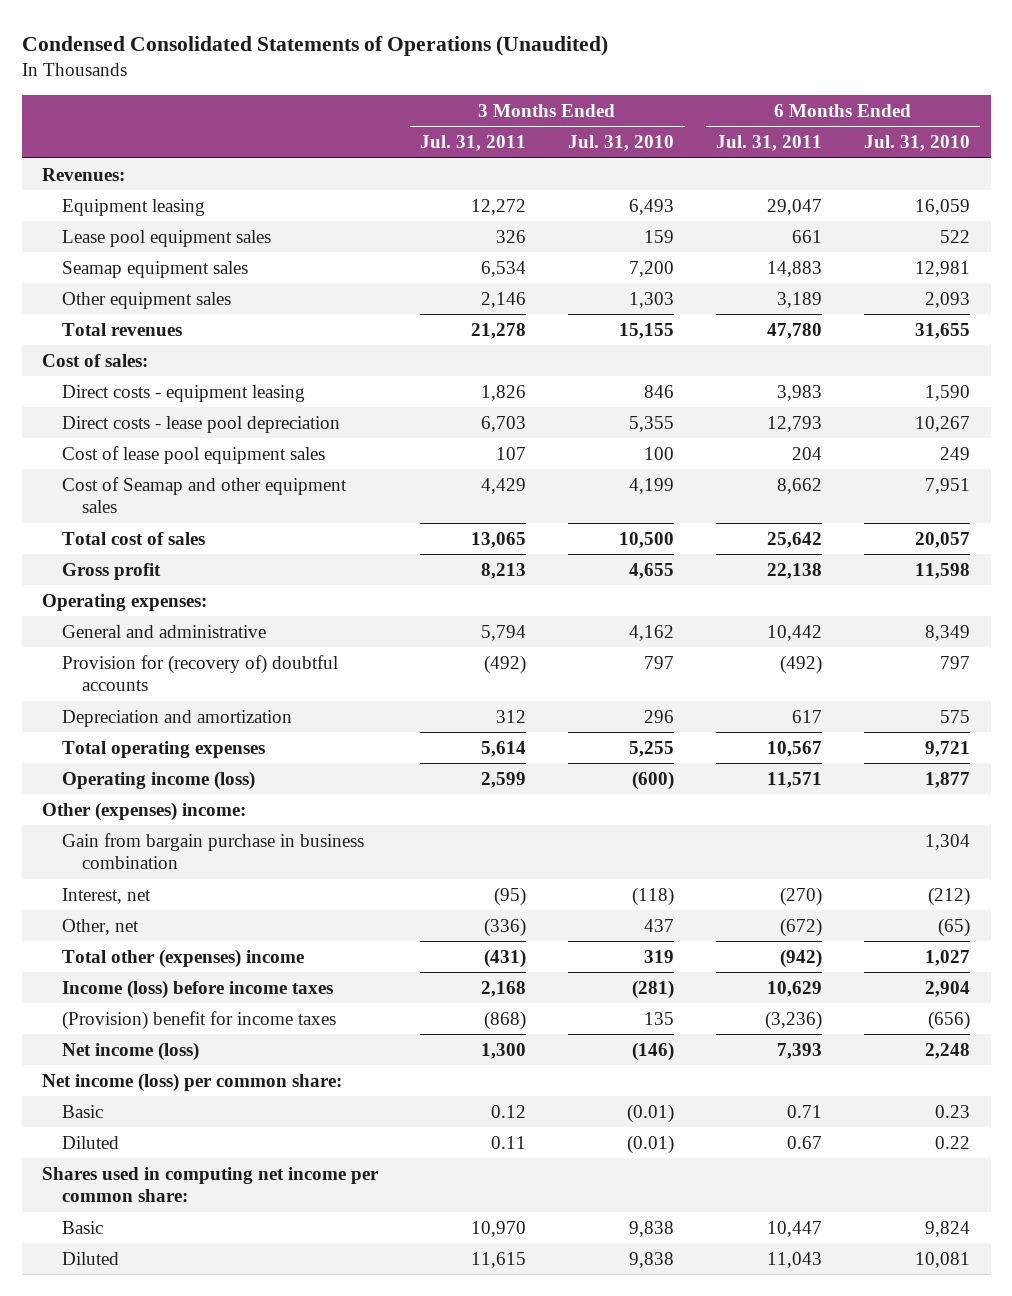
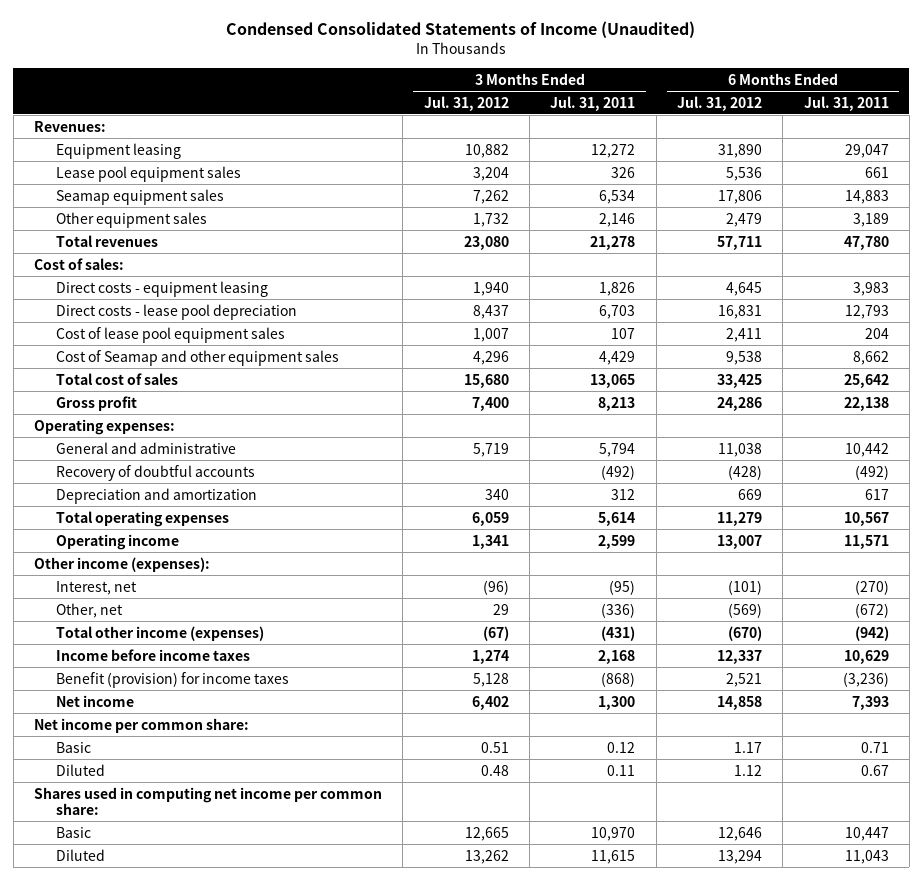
- Condensed Consolidated Statements of Operations (Unaudited)
+ Condensed Consolidated Statements of Income (Unaudited)
- | 3 Months Ended Jul. 31, 2011 | 3 Months Ended Jul. 31, 2010 | 6 Months Ended Jul. 31, 2011 | 6 Months Ended Jul. 31, 2010
+ | 3 Months Ended Jul. 31, 2012 | 3 Months Ended Jul. 31, 2011 | 6 Months Ended Jul. 31, 2012 | 6 Months Ended Jul. 31, 2011
- Provision for (recovery of) doubtful accounts | (492) | 797 | (492) | 797
+ Recovery of doubtful accounts | | (492) | (428) | (492)
- Operating income (loss) | 2,599 | (600) | 11,571 | 1,877
- Other (expenses) income:
- Gain from bargain purchase in business combination | | | | 1,304
+ Operating income | 1,341 | 2,599 | 13,007 | 11,571
+ Other income (expenses):
- Total other (expenses) income | (431) | 319 | (942) | 1,027
- Income (loss) before income taxes | 2,168 | (281) | 10,629 | 2,904
- (Provision) benefit for income taxes | (868) | 135 | (3,236) | (656)
- Net income (loss) | 1,300 | (146) | 7,393 | 2,248
- Net income (loss) per common share:
+ Total other income (expenses) | (67) | (431) | (670) | (942)
+ Income before income taxes | 1,274 | 2,168 | 12,337 | 10,629
+ Benefit (provision) for income taxes | 5,128 | (868) | 2,521 | (3,236)
+ Net income | 6,402 | 1,300 | 14,858 | 7,393
+ Net income per common share:

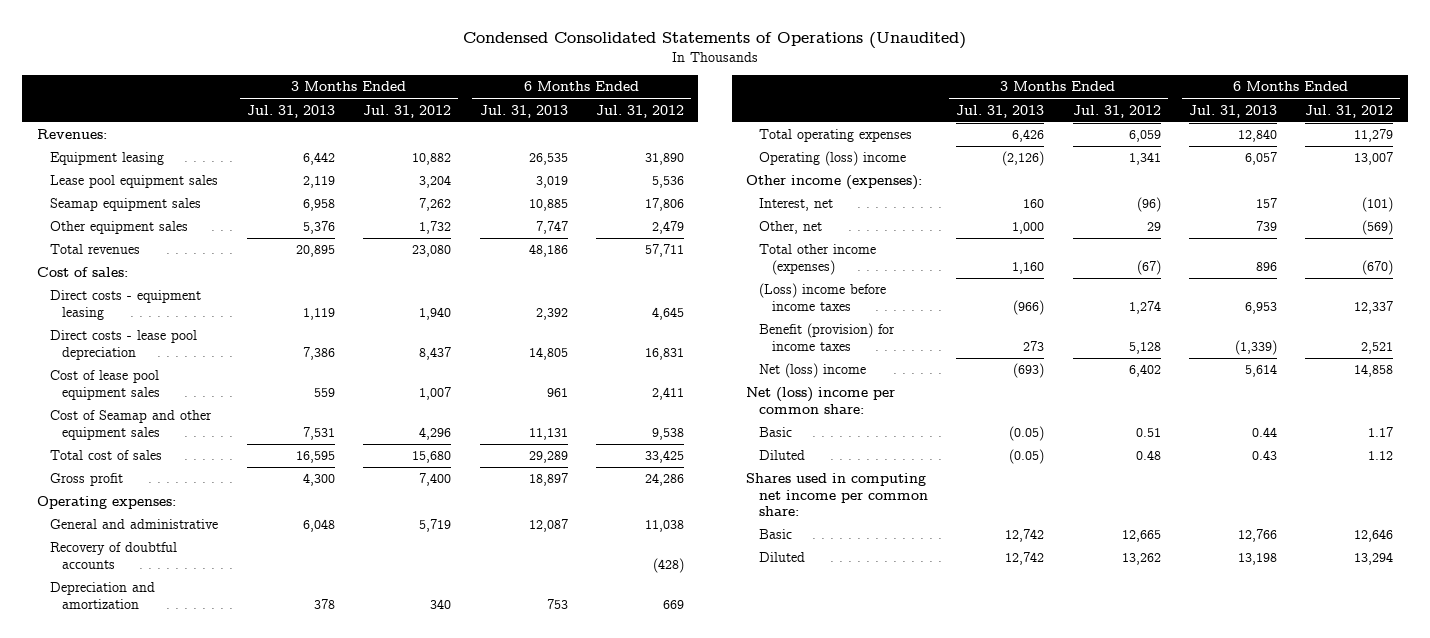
- Condensed Consolidated Statements of Income (Unaudited)
+ Condensed Consolidated Statements of Operations (Unaudited)
- | 3 Months Ended Jul. 31, 2012 | 3 Months Ended Jul. 31, 2011 | 6 Months Ended Jul. 31, 2012 | 6 Months Ended Jul. 31, 2011
+ | 3 Months Ended Jul. 31, 2013 | 3 Months Ended Jul. 31, 2012 | 6 Months Ended Jul. 31, 2013 | 6 Months Ended Jul. 31, 2012
- Operating income | 1,341 | 2,599 | 13,007 | 11,571
+ Operating (loss) income | (2,126) | 1,341 | 6,057 | 13,007
- Income before income taxes | 1,274 | 2,168 | 12,337 | 10,629
+ (Loss) income before income taxes | (966) | 1,274 | 6,953 | 12,337
- Net income | 6,402 | 1,300 | 14,858 | 7,393
- Net income per common share:
+ Net (loss) income | (693) | 6,402 | 5,614 | 14,858
+ Net (loss) income per common share:

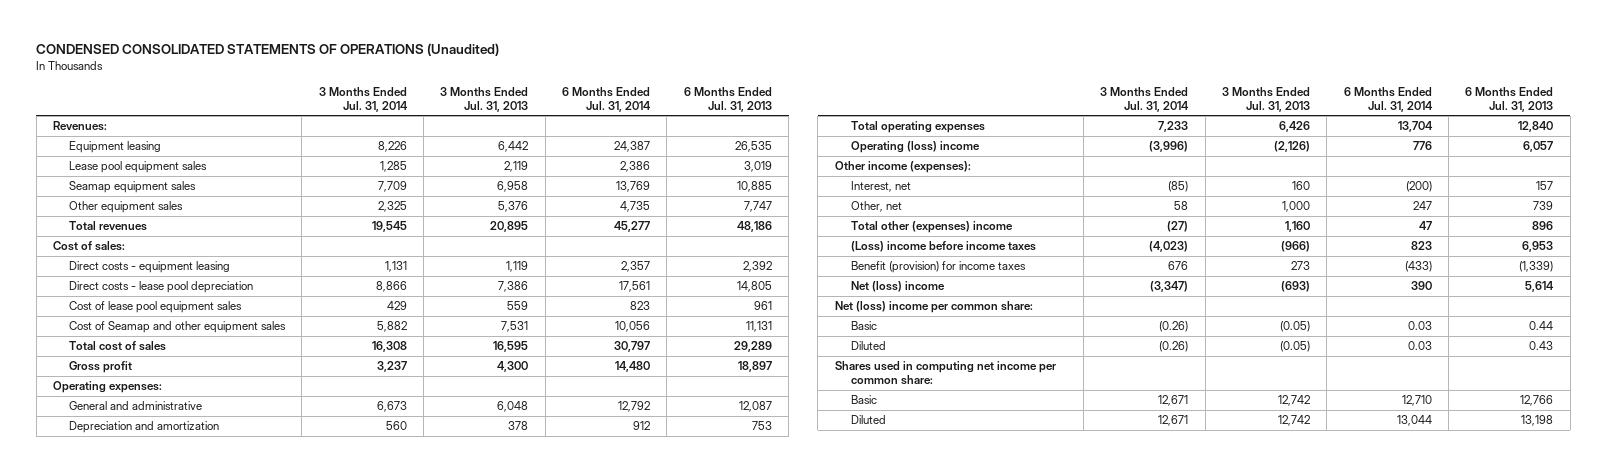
- Condensed Consolidated Statements of Operations (Unaudited)
+ CONDENSED CONSOLIDATED STATEMENTS OF OPERATIONS (Unaudited)
- | 3 Months Ended Jul. 31, 2013 | 3 Months Ended Jul. 31, 2012 | 6 Months Ended Jul. 31, 2013 | 6 Months Ended Jul. 31, 2012
+ | 3 Months Ended Jul. 31, 2014 | 3 Months Ended Jul. 31, 2013 | 6 Months Ended Jul. 31, 2014 | 6 Months Ended Jul. 31, 2013
- Recovery of doubtful accounts | | | | (428)
- Total other income (expenses) | 1,160 | (67) | 896 | (670)
+ Total other (expenses) income | (27) | 1,160 | 47 | 896

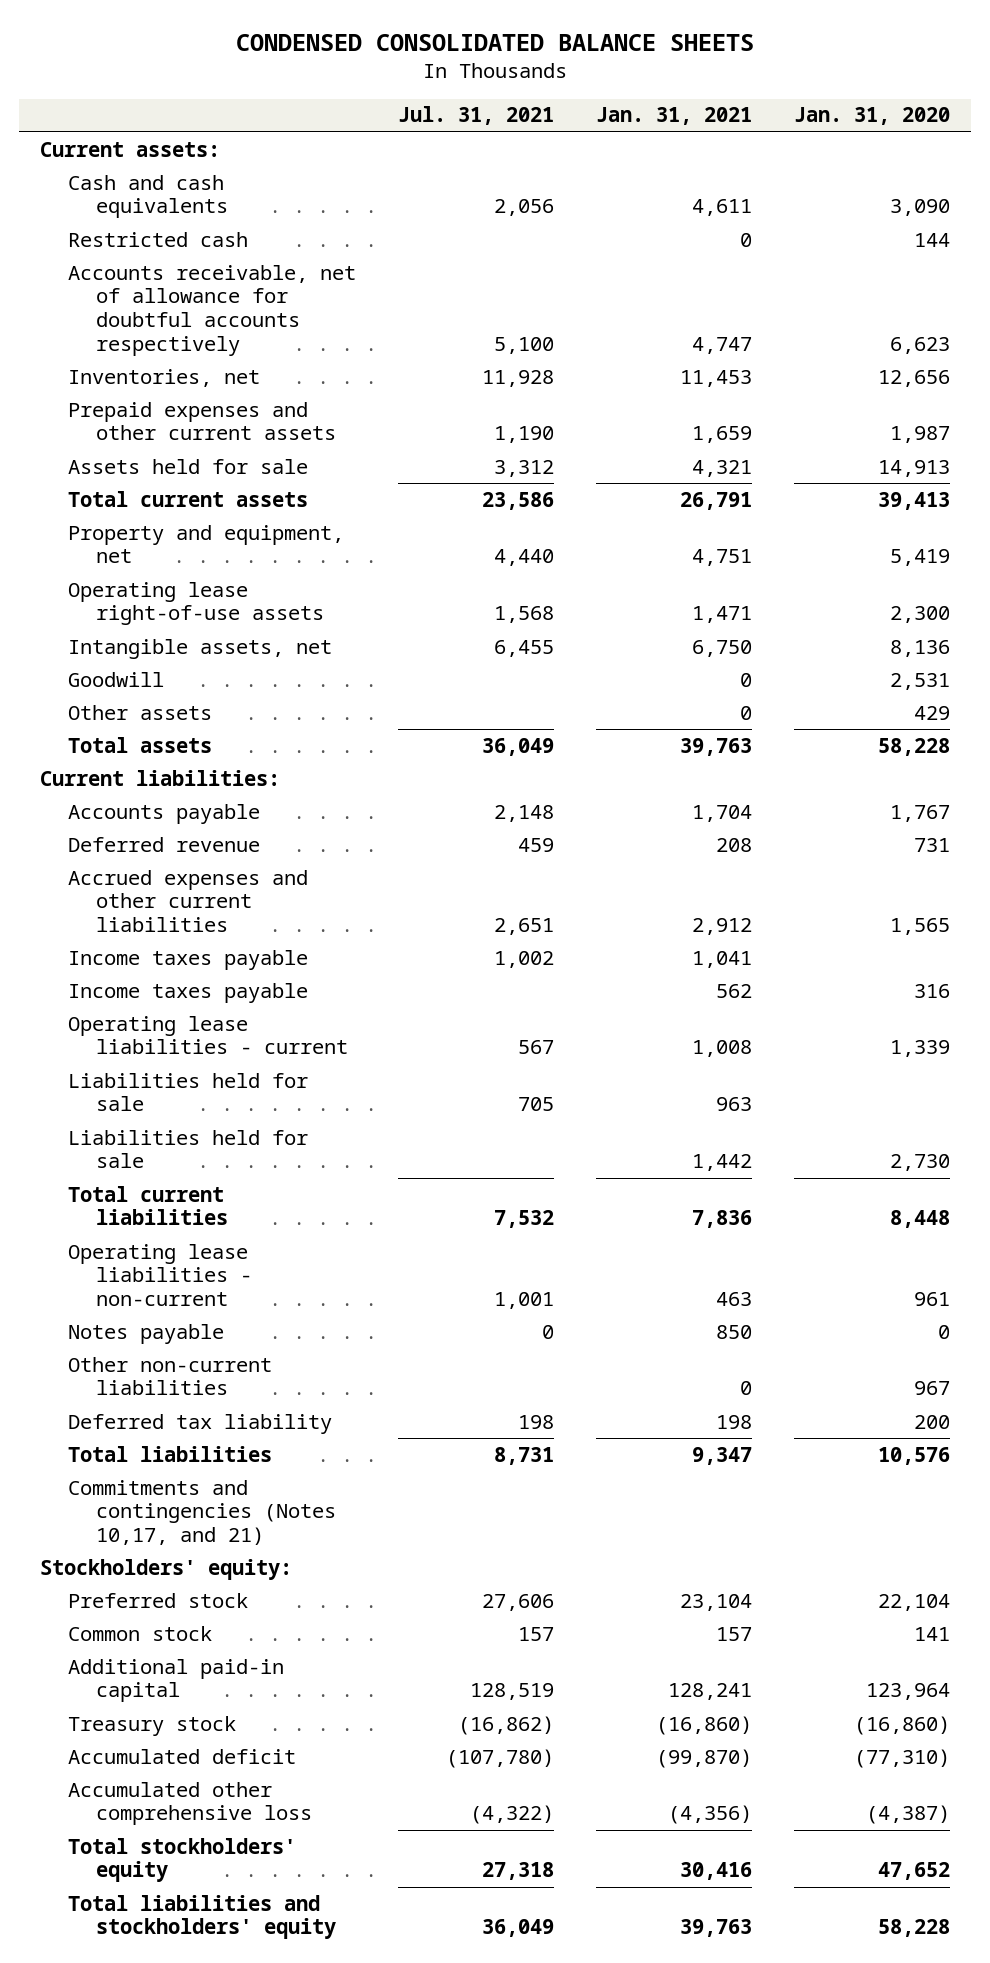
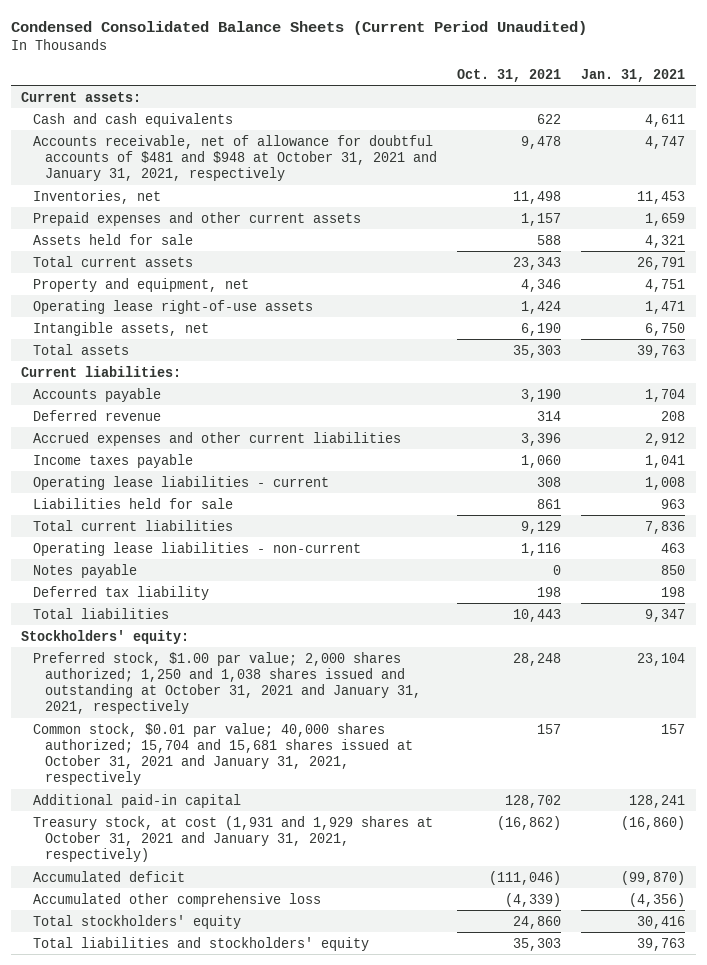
- CONDENSED CONSOLIDATED BALANCE SHEETS
+ Condensed Consolidated Balance Sheets (Current Period Unaudited)
- | Jul. 31, 2021 | Jan. 31, 2021 | Jan. 31, 2020
+ | Oct. 31, 2021 | Jan. 31, 2021
- Restricted cash | | 0 | 144
- Accounts receivable, net of allowance for doubtful accounts respectively | 5,100 | 4,747 | 6,623
+ Accounts receivable, net of allowance for doubtful accounts of $481 and $948 at October 31, 2021 and January 31, 2021, respectively | 9,478 | 4,747
- Goodwill | | 0 | 2,531
- Other assets | | 0 | 429
- Income taxes payable | | 562 | 316
- Liabilities held for sale | | 1,442 | 2,730
- Other non-current liabilities | | 0 | 967
- Commitments and contingencies (Notes 10,17, and 21)
- Preferred stock | 27,606 | 23,104 | 22,104
- Common stock | 157 | 157 | 141
+ Preferred stock, $1.00 par value; 2,000 shares authorized; 1,250 and 1,038 shares issued and outstanding at October 31, 2021 and January 31, 2021, respectively | 28,248 | 23,104
+ Common stock, $0.01 par value; 40,000 shares authorized; 15,704 and 15,681 shares issued at October 31, 2021 and January 31, 2021, respectively | 157 | 157
- Treasury stock | (16,862) | (16,860) | (16,860)
+ Treasury stock, at cost (1,931 and 1,929 shares at October 31, 2021 and January 31, 2021, respectively) | (16,862) | (16,860)

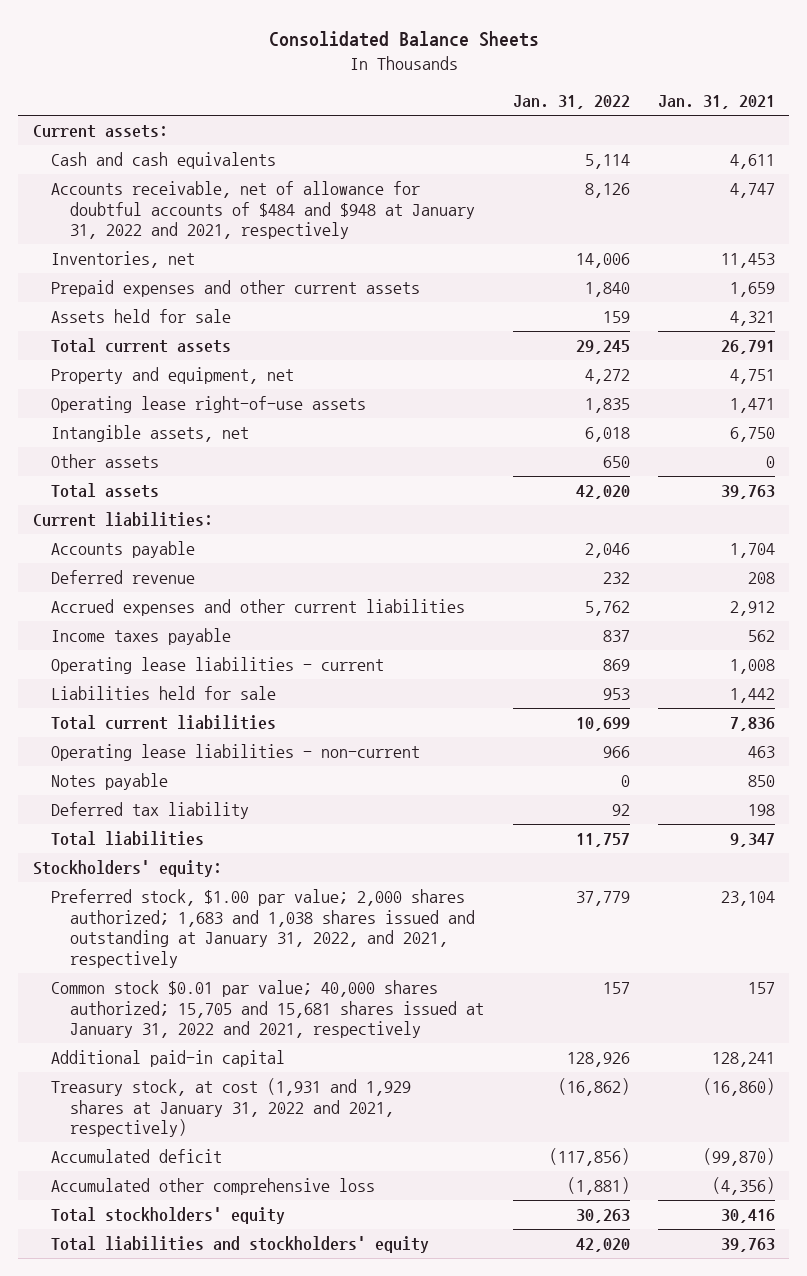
- Condensed Consolidated Balance Sheets (Current Period Unaudited)
+ Consolidated Balance Sheets
- | Oct. 31, 2021 | Jan. 31, 2021
+ | Jan. 31, 2022 | Jan. 31, 2021
- Accounts receivable, net of allowance for doubtful accounts of $481 and $948 at October 31, 2021 and January 31, 2021, respectively | 9,478 | 4,747
+ Accounts receivable, net of allowance for doubtful accounts of $484 and $948 at January 31, 2022 and 2021, respectively | 8,126 | 4,747
+ Other assets | 650 | 0
- Income taxes payable | 1,060 | 1,041
+ Income taxes payable | 837 | 562
- Liabilities held for sale | 861 | 963
+ Liabilities held for sale | 953 | 1,442
- Preferred stock, $1.00 par value; 2,000 shares authorized; 1,250 and 1,038 shares issued and outstanding at October 31, 2021 and January 31, 2021, respectively | 28,248 | 23,104
- Common stock, $0.01 par value; 40,000 shares authorized; 15,704 and 15,681 shares issued at October 31, 2021 and January 31, 2021, respectively | 157 | 157
+ Preferred stock, $1.00 par value; 2,000 shares authorized; 1,683 and 1,038 shares issued and outstanding at January 31, 2022, and 2021, respectively | 37,779 | 23,104
+ Common stock $0.01 par value; 40,000 shares authorized; 15,705 and 15,681 shares issued at January 31, 2022 and 2021, respectively | 157 | 157
- Treasury stock, at cost (1,931 and 1,929 shares at October 31, 2021 and January 31, 2021, respectively) | (16,862) | (16,860)
+ Treasury stock, at cost (1,931 and 1,929 shares at January 31, 2022 and 2021, respectively) | (16,862) | (16,860)

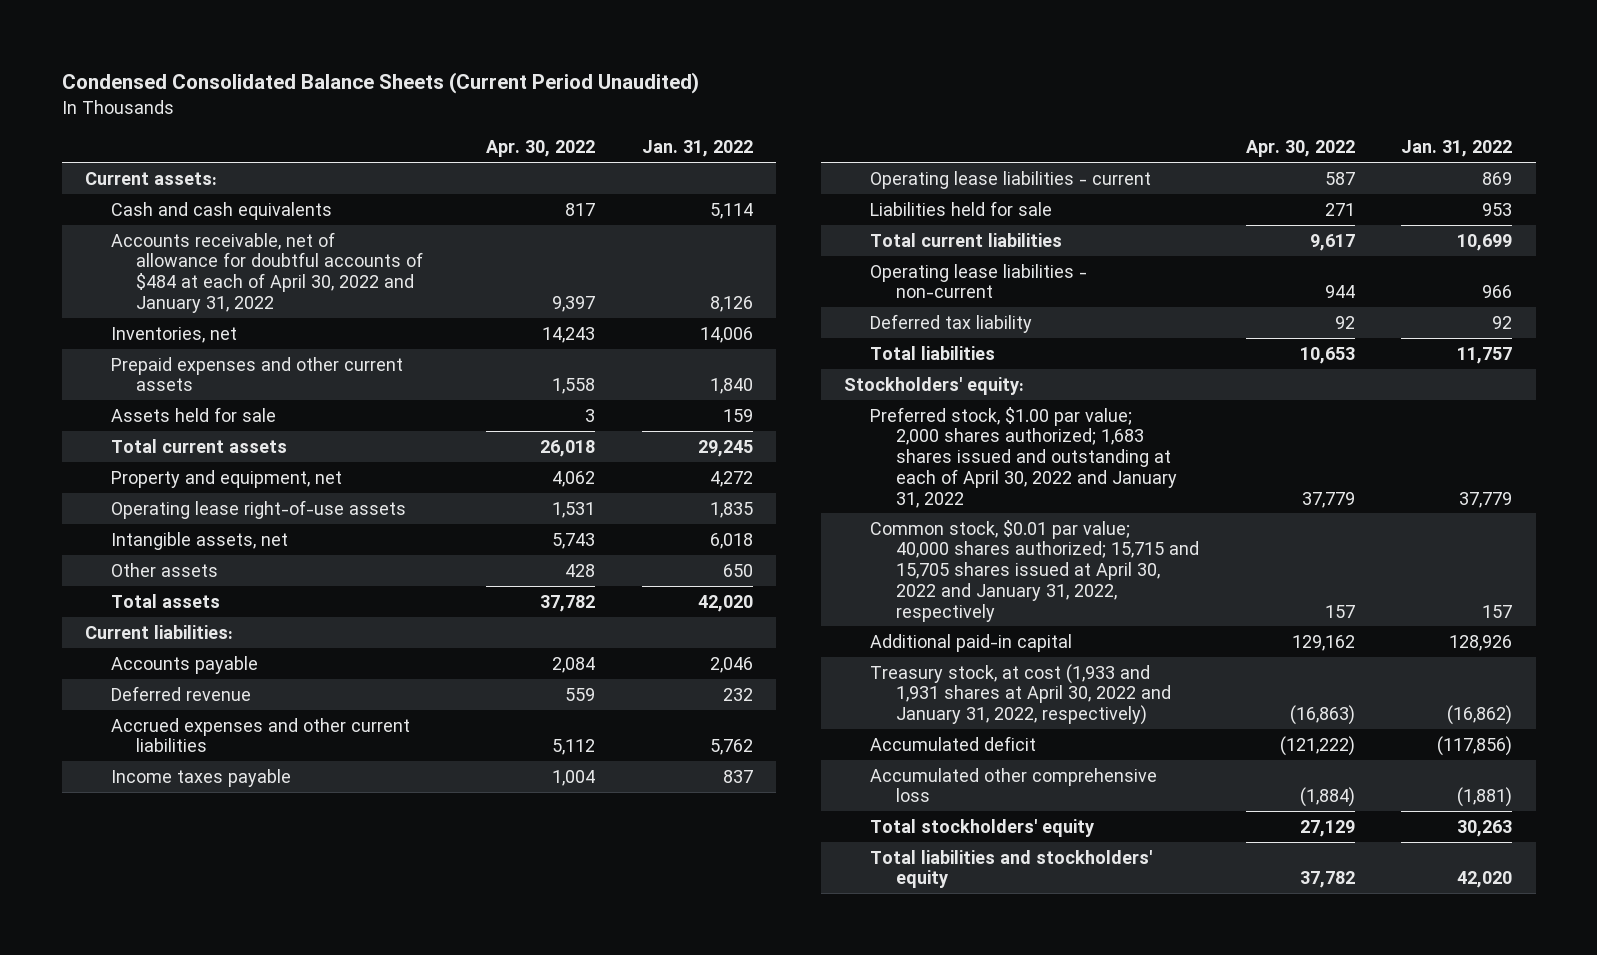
- Consolidated Balance Sheets
+ Condensed Consolidated Balance Sheets (Current Period Unaudited)
- | Jan. 31, 2022 | Jan. 31, 2021
+ | Apr. 30, 2022 | Jan. 31, 2022
- Accounts receivable, net of allowance for doubtful accounts of $484 and $948 at January 31, 2022 and 2021, respectively | 8,126 | 4,747
+ Accounts receivable, net of allowance for doubtful accounts of $484 at each of April 30, 2022 and January 31, 2022 | 9,397 | 8,126
- Notes payable | 0 | 850
- Preferred stock, $1.00 par value; 2,000 shares authorized; 1,683 and 1,038 shares issued and outstanding at January 31, 2022, and 2021, respectively | 37,779 | 23,104
- Common stock $0.01 par value; 40,000 shares authorized; 15,705 and 15,681 shares issued at January 31, 2022 and 2021, respectively | 157 | 157
+ Preferred stock, $1.00 par value; 2,000 shares authorized; 1,683 shares issued and outstanding at each of April 30, 2022 and January 31, 2022 | 37,779 | 37,779
+ Common stock, $0.01 par value; 40,000 shares authorized; 15,715 and 15,705 shares issued at April 30, 2022 and January 31, 2022, respectively | 157 | 157
- Treasury stock, at cost (1,931 and 1,929 shares at January 31, 2022 and 2021, respectively) | (16,862) | (16,860)
+ Treasury stock, at cost (1,933 and 1,931 shares at April 30, 2022 and January 31, 2022, respectively) | (16,863) | (16,862)

